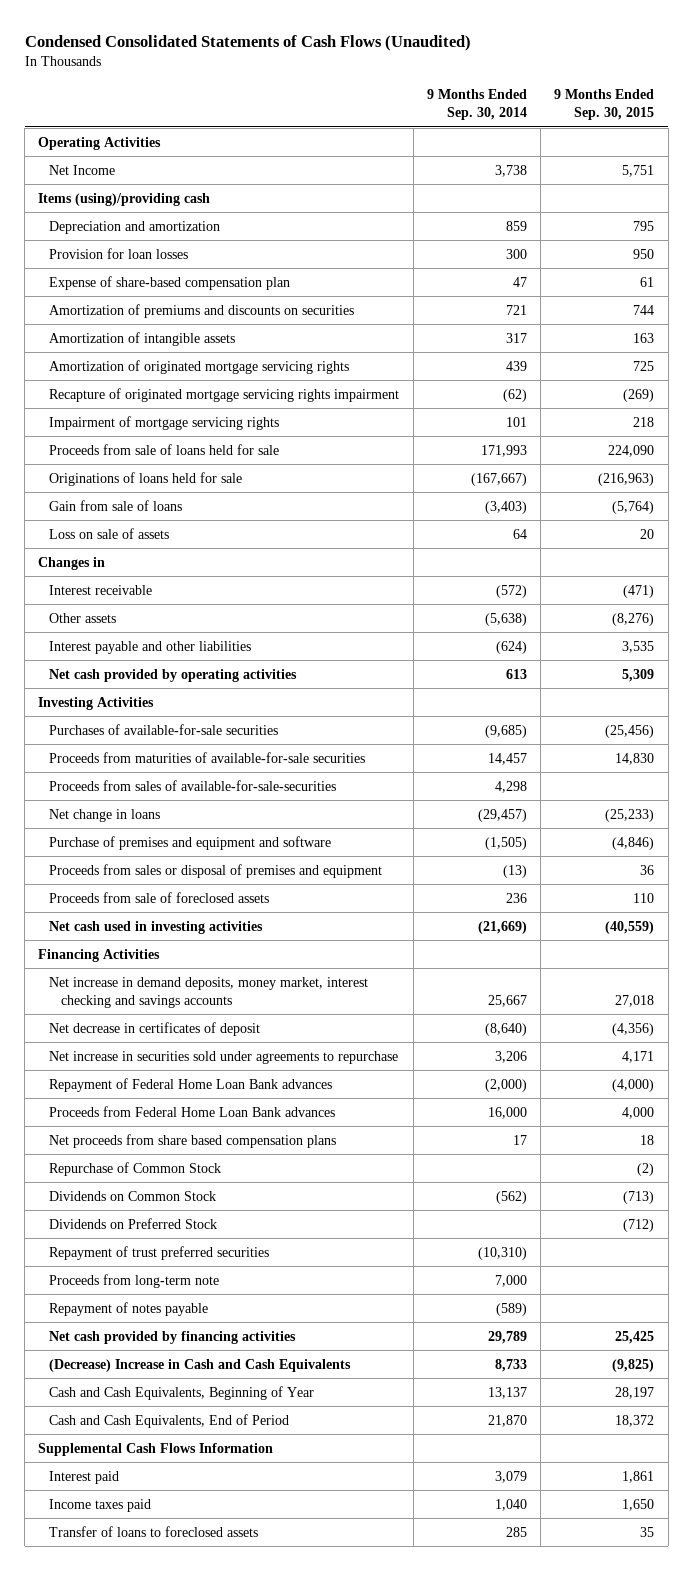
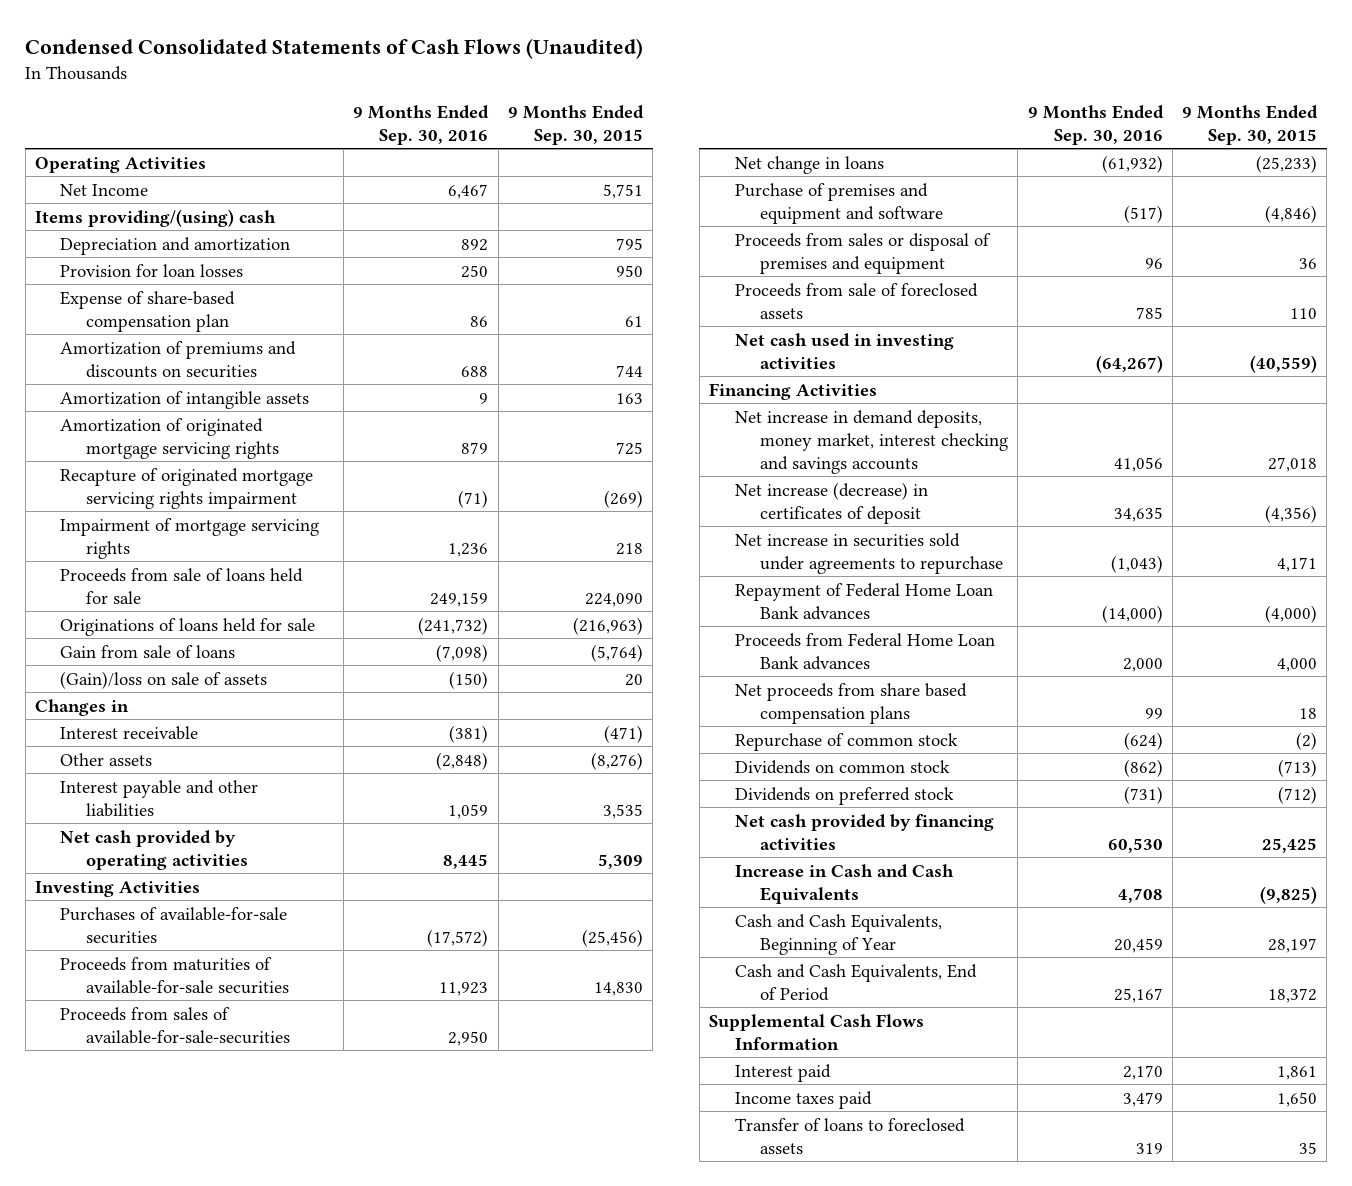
- | 9 Months Ended Sep. 30, 2014 | 9 Months Ended Sep. 30, 2015
+ | 9 Months Ended Sep. 30, 2016 | 9 Months Ended Sep. 30, 2015
- Items (using)/providing cash
+ Items providing/(using) cash
- Loss on sale of assets | 64 | 20
+ (Gain)/loss on sale of assets | (150) | 20
- Net decrease in certificates of deposit | (8,640) | (4,356)
+ Net increase (decrease) in certificates of deposit | 34,635 | (4,356)
- Repurchase of Common Stock | | (2)
- Dividends on Common Stock | (562) | (713)
- Dividends on Preferred Stock | | (712)
- Repayment of trust preferred securities | (10,310) |
- Proceeds from long-term note | 7,000 |
- Repayment of notes payable | (589) |
+ Repurchase of common stock | (624) | (2)
+ Dividends on common stock | (862) | (713)
+ Dividends on preferred stock | (731) | (712)
- (Decrease) Increase in Cash and Cash Equivalents | 8,733 | (9,825)
+ Increase in Cash and Cash Equivalents | 4,708 | (9,825)

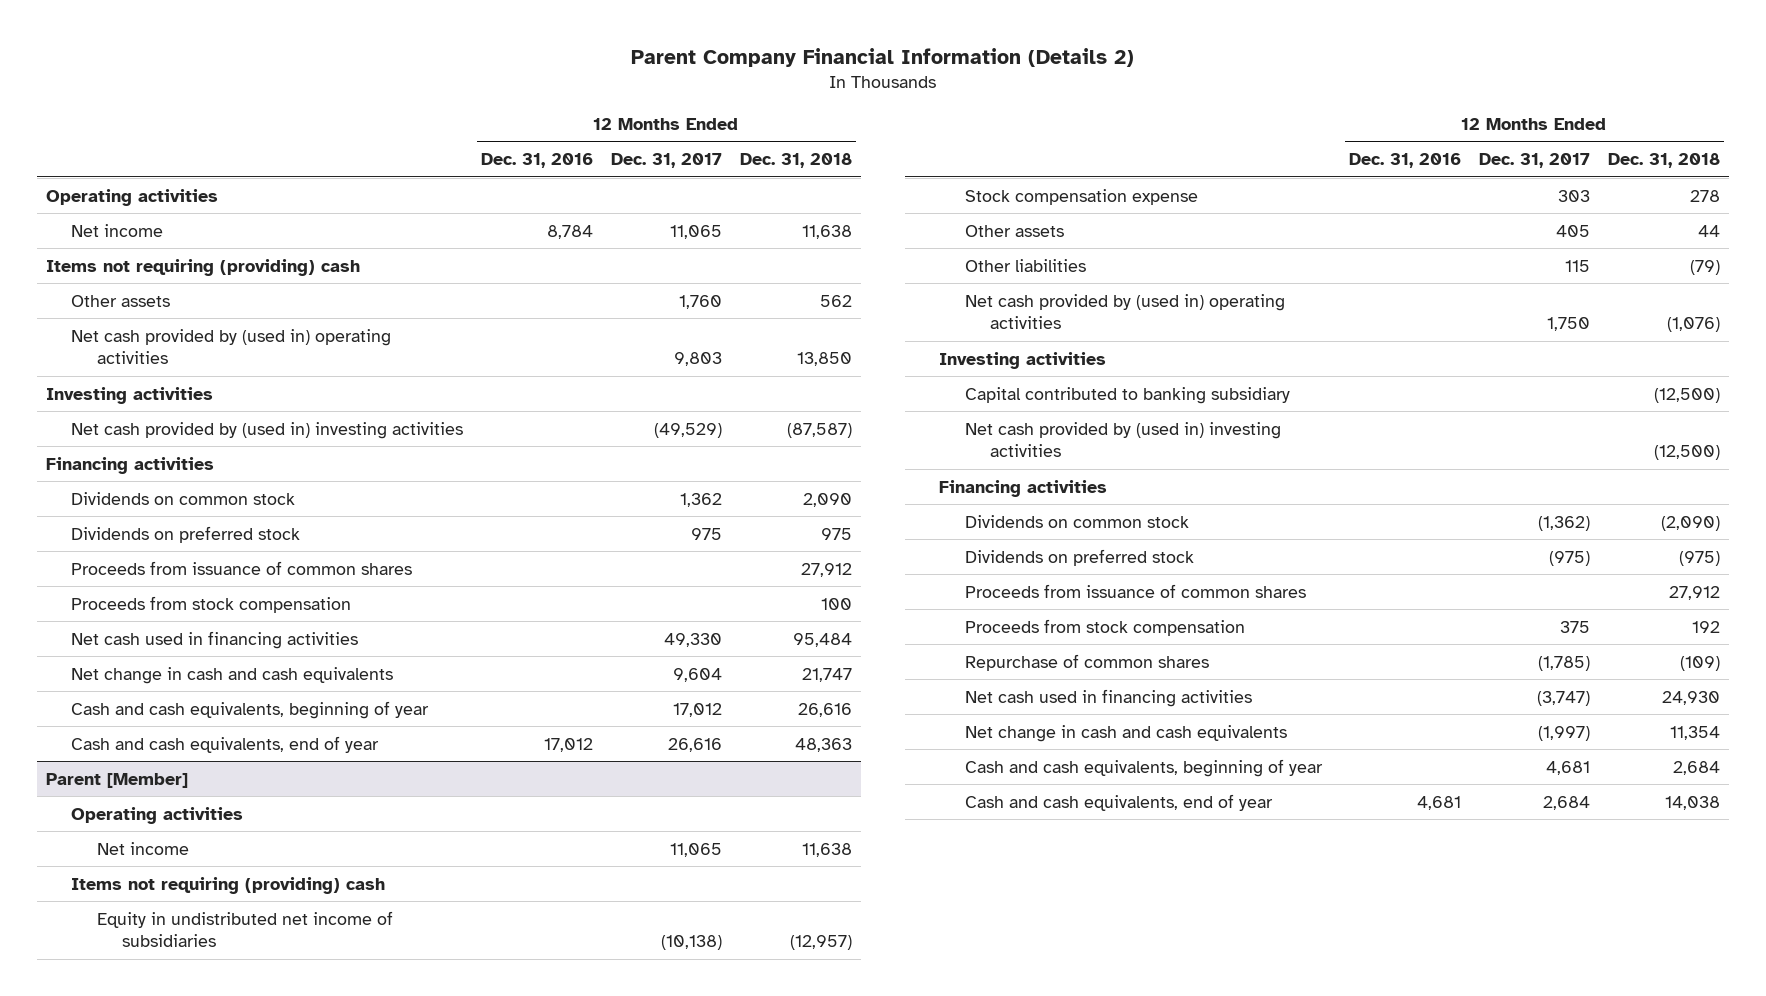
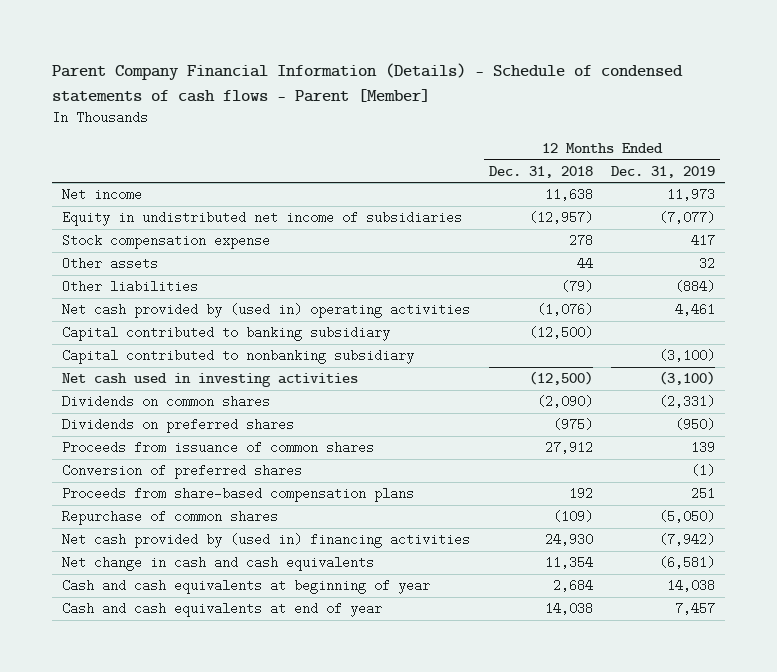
- Parent Company Financial Information (Details 2)
+ Parent Company Financial Information (Details) - Schedule of condensed statements of cash flows - Parent [Member]
- | 12 Months Ended Dec. 31, 2016 | 12 Months Ended Dec. 31, 2017 | 12 Months Ended Dec. 31, 2018
+ | 12 Months Ended Dec. 31, 2018 | 12 Months Ended Dec. 31, 2019
- Operating activities
- Items not requiring (providing) cash
- Other assets | | 1,760 | 562
- Net cash provided by (used in) operating activities | | 9,803 | 13,850
- Investing activities
- Net cash provided by (used in) investing activities | | (49,529) | (87,587)
- Financing activities
- Dividends on common stock | | 1,362 | 2,090
- Dividends on preferred stock | | 975 | 975
- Proceeds from issuance of common shares | | | 27,912
- Proceeds from stock compensation | | | 100
- Net cash used in financing activities | | 49,330 | 95,484
- Net change in cash and cash equivalents | | 9,604 | 21,747
- Cash and cash equivalents, beginning of year | | 17,012 | 26,616
- Cash and cash equivalents, end of year | 17,012 | 26,616 | 48,363
- Parent [Member]
- Operating activities
- Net income | | 11,065 | 11,638
- Items not requiring (providing) cash
- Investing activities
- Net cash provided by (used in) investing activities | | | (12,500)
- Financing activities
- Dividends on common stock | | (1,362) | (2,090)
- Dividends on preferred stock | | (975) | (975)
+ Capital contributed to nonbanking subsidiary | | (3,100)
+ Net cash used in investing activities | (12,500) | (3,100)
+ Dividends on common shares | (2,090) | (2,331)
+ Dividends on preferred shares | (975) | (950)
- Proceeds from stock compensation | | 375 | 192
+ Conversion of preferred shares | | (1)
+ Proceeds from share-based compensation plans | 192 | 251
- Net cash used in financing activities | | (3,747) | 24,930
+ Net cash provided by (used in) financing activities | 24,930 | (7,942)
- Cash and cash equivalents, beginning of year | | 4,681 | 2,684
- Cash and cash equivalents, end of year | 4,681 | 2,684 | 14,038
+ Cash and cash equivalents at beginning of year | 2,684 | 14,038
+ Cash and cash equivalents at end of year | 14,038 | 7,457

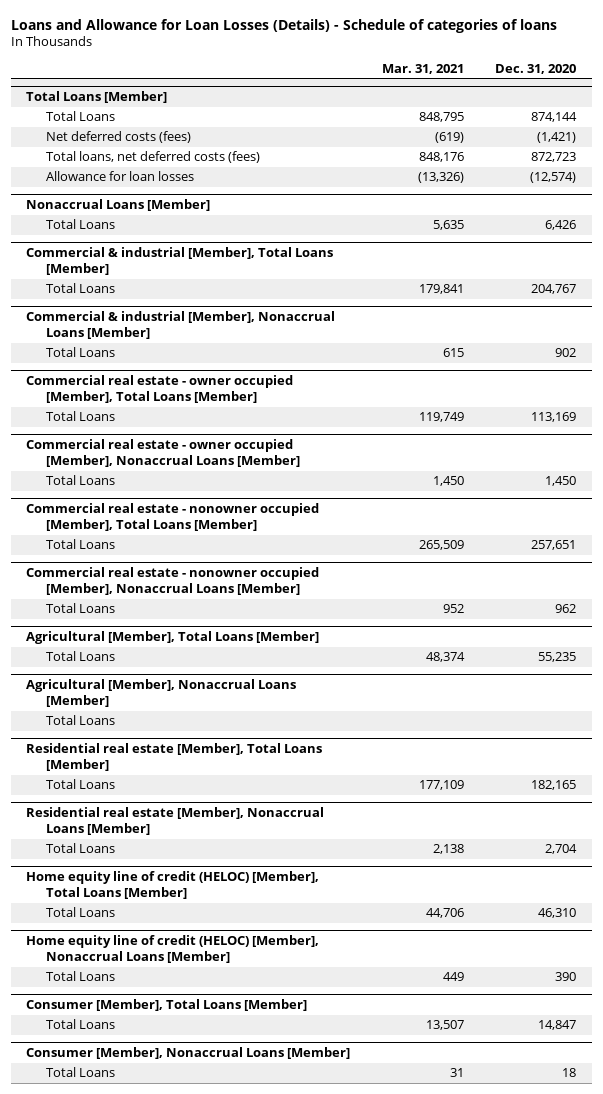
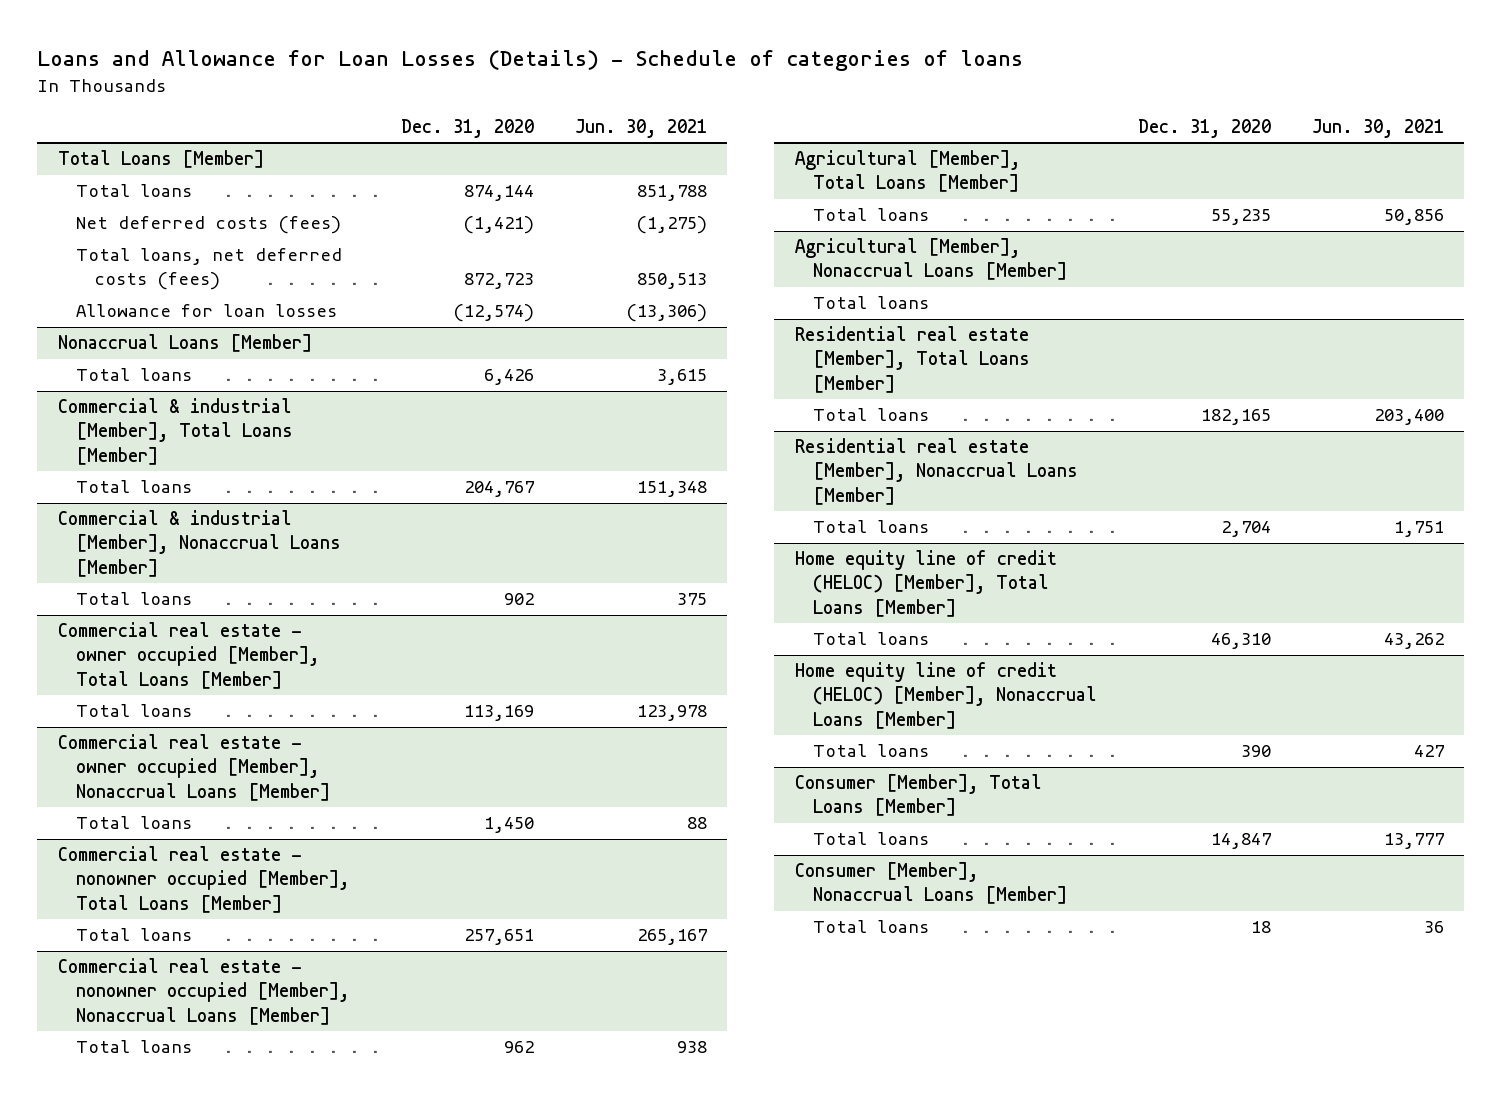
- | Mar. 31, 2021 | Dec. 31, 2020
+ | Dec. 31, 2020 | Jun. 30, 2021
@ Total Loans [Member]
- Total Loans | 848,795 | 874,144
+ Total loans | 874,144 | 851,788
@ Nonaccrual Loans [Member]
- Total Loans | 5,635 | 6,426
+ Total loans | 6,426 | 3,615
@ Commercial & industrial [Member], Total Loans [Member]
- Total Loans | 179,841 | 204,767
+ Total loans | 204,767 | 151,348
@ Commercial & industrial [Member], Nonaccrual Loans [Member]
- Total Loans | 615 | 902
+ Total loans | 902 | 375
@ Commercial real estate - owner occupied [Member], Total Loans [Member]
- Total Loans | 119,749 | 113,169
+ Total loans | 113,169 | 123,978
@ Commercial real estate - owner occupied [Member], Nonaccrual Loans [Member]
- Total Loans | 1,450 | 1,450
+ Total loans | 1,450 | 88
@ Commercial real estate - nonowner occupied [Member], Total Loans [Member]
- Total Loans | 265,509 | 257,651
+ Total loans | 257,651 | 265,167
@ Commercial real estate - nonowner occupied [Member], Nonaccrual Loans [Member]
- Total Loans | 952 | 962
+ Total loans | 962 | 938
@ Agricultural [Member], Total Loans [Member]
- Total Loans | 48,374 | 55,235
+ Total loans | 55,235 | 50,856
@ Agricultural [Member], Nonaccrual Loans [Member]
- Total Loans
+ Total loans
@ Residential real estate [Member], Total Loans [Member]
- Total Loans | 177,109 | 182,165
+ Total loans | 182,165 | 203,400
@ Residential real estate [Member], Nonaccrual Loans [Member]
- Total Loans | 2,138 | 2,704
+ Total loans | 2,704 | 1,751
@ Home equity line of credit (HELOC) [Member], Total Loans [Member]
- Total Loans | 44,706 | 46,310
+ Total loans | 46,310 | 43,262
@ Home equity line of credit (HELOC) [Member], Nonaccrual Loans [Member]
- Total Loans | 449 | 390
+ Total loans | 390 | 427
@ Consumer [Member], Total Loans [Member]
- Total Loans | 13,507 | 14,847
+ Total loans | 14,847 | 13,777
@ Consumer [Member], Nonaccrual Loans [Member]
- Total Loans | 31 | 18
+ Total loans | 18 | 36

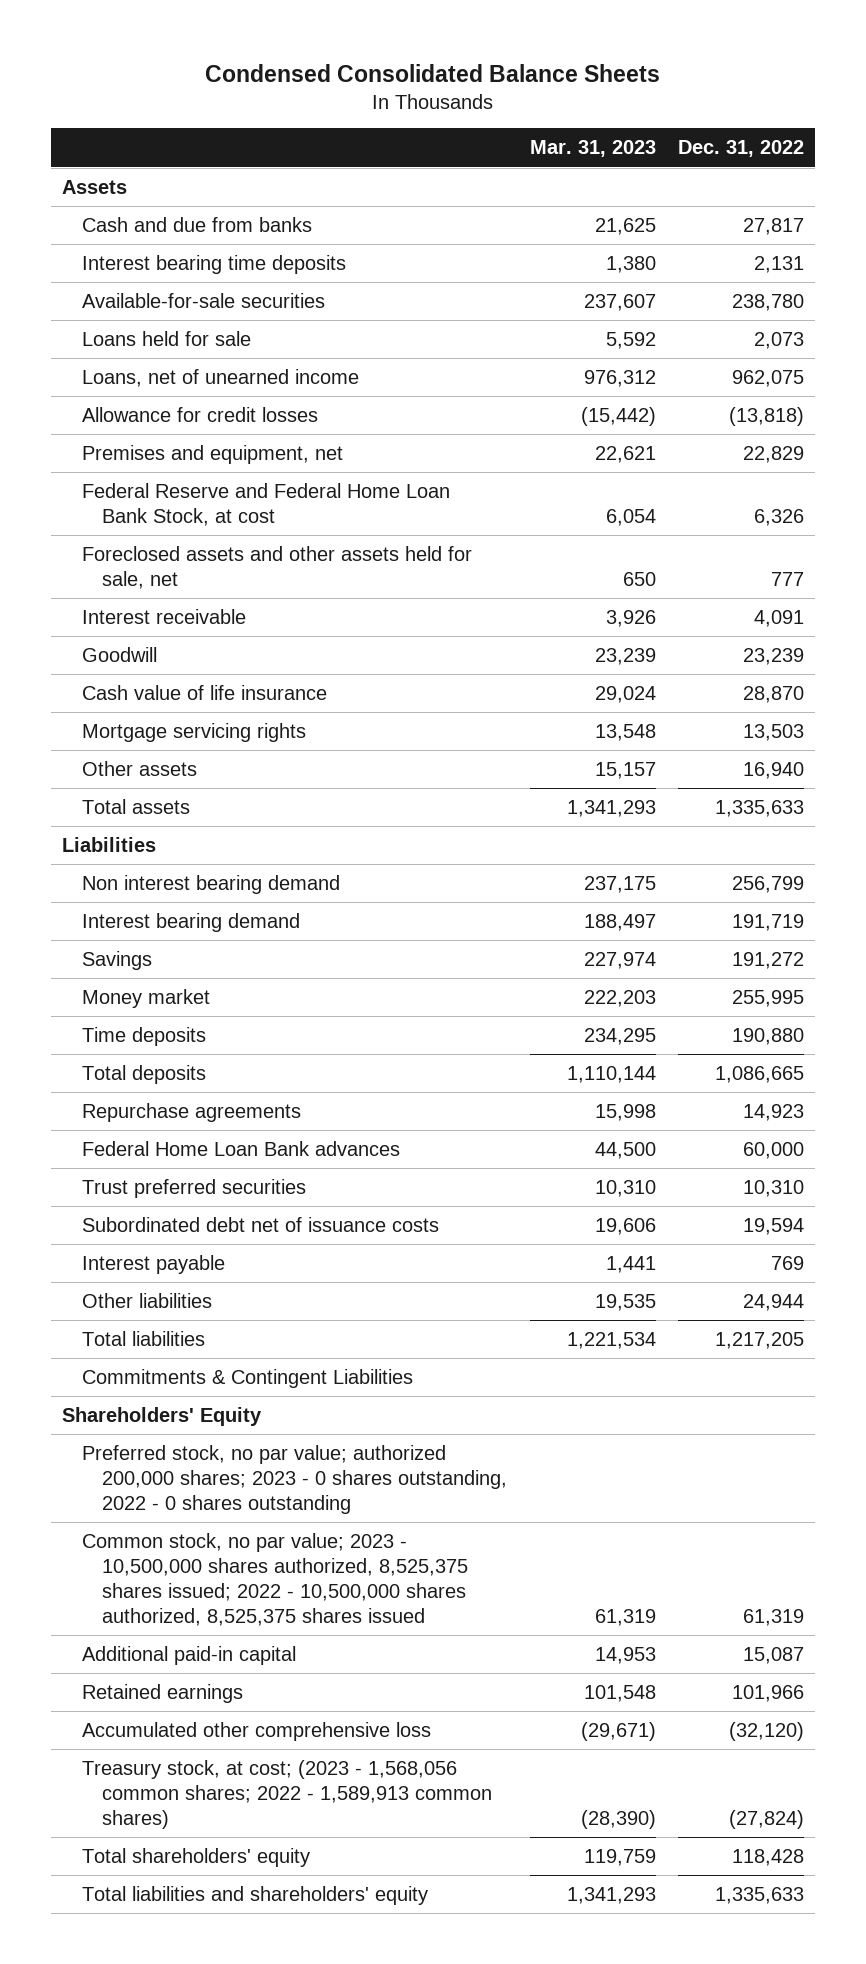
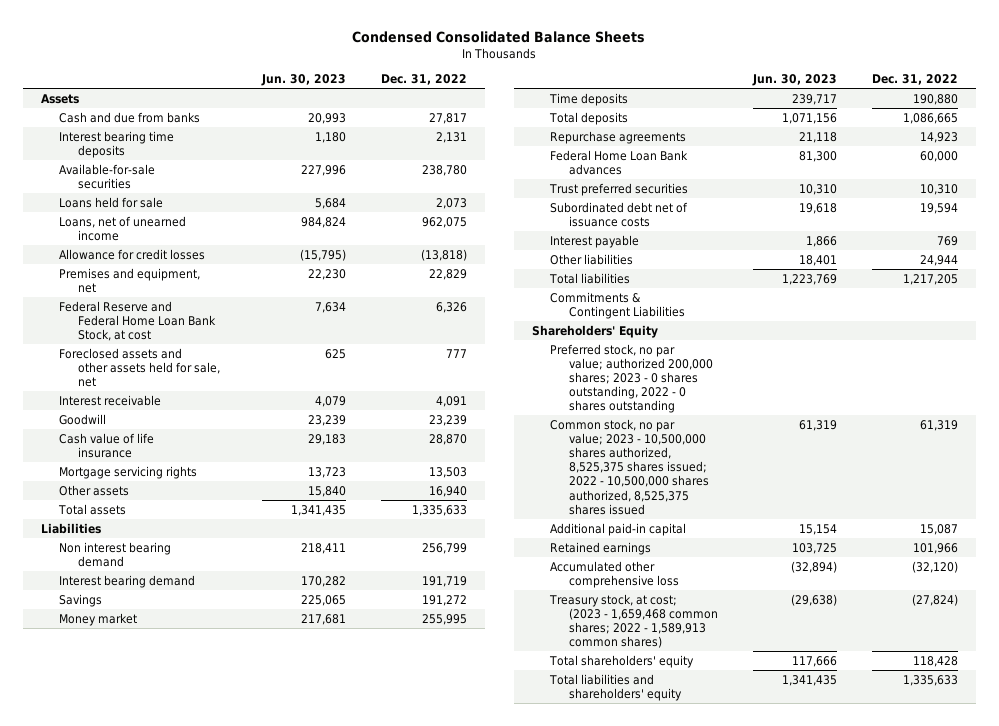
- | Mar. 31, 2023 | Dec. 31, 2022
+ | Jun. 30, 2023 | Dec. 31, 2022
- Treasury stock, at cost; (2023 - 1,568,056 common shares; 2022 - 1,589,913 common shares) | (28,390) | (27,824)
+ Treasury stock, at cost; (2023 - 1,659,468 common shares; 2022 - 1,589,913 common shares) | (29,638) | (27,824)

